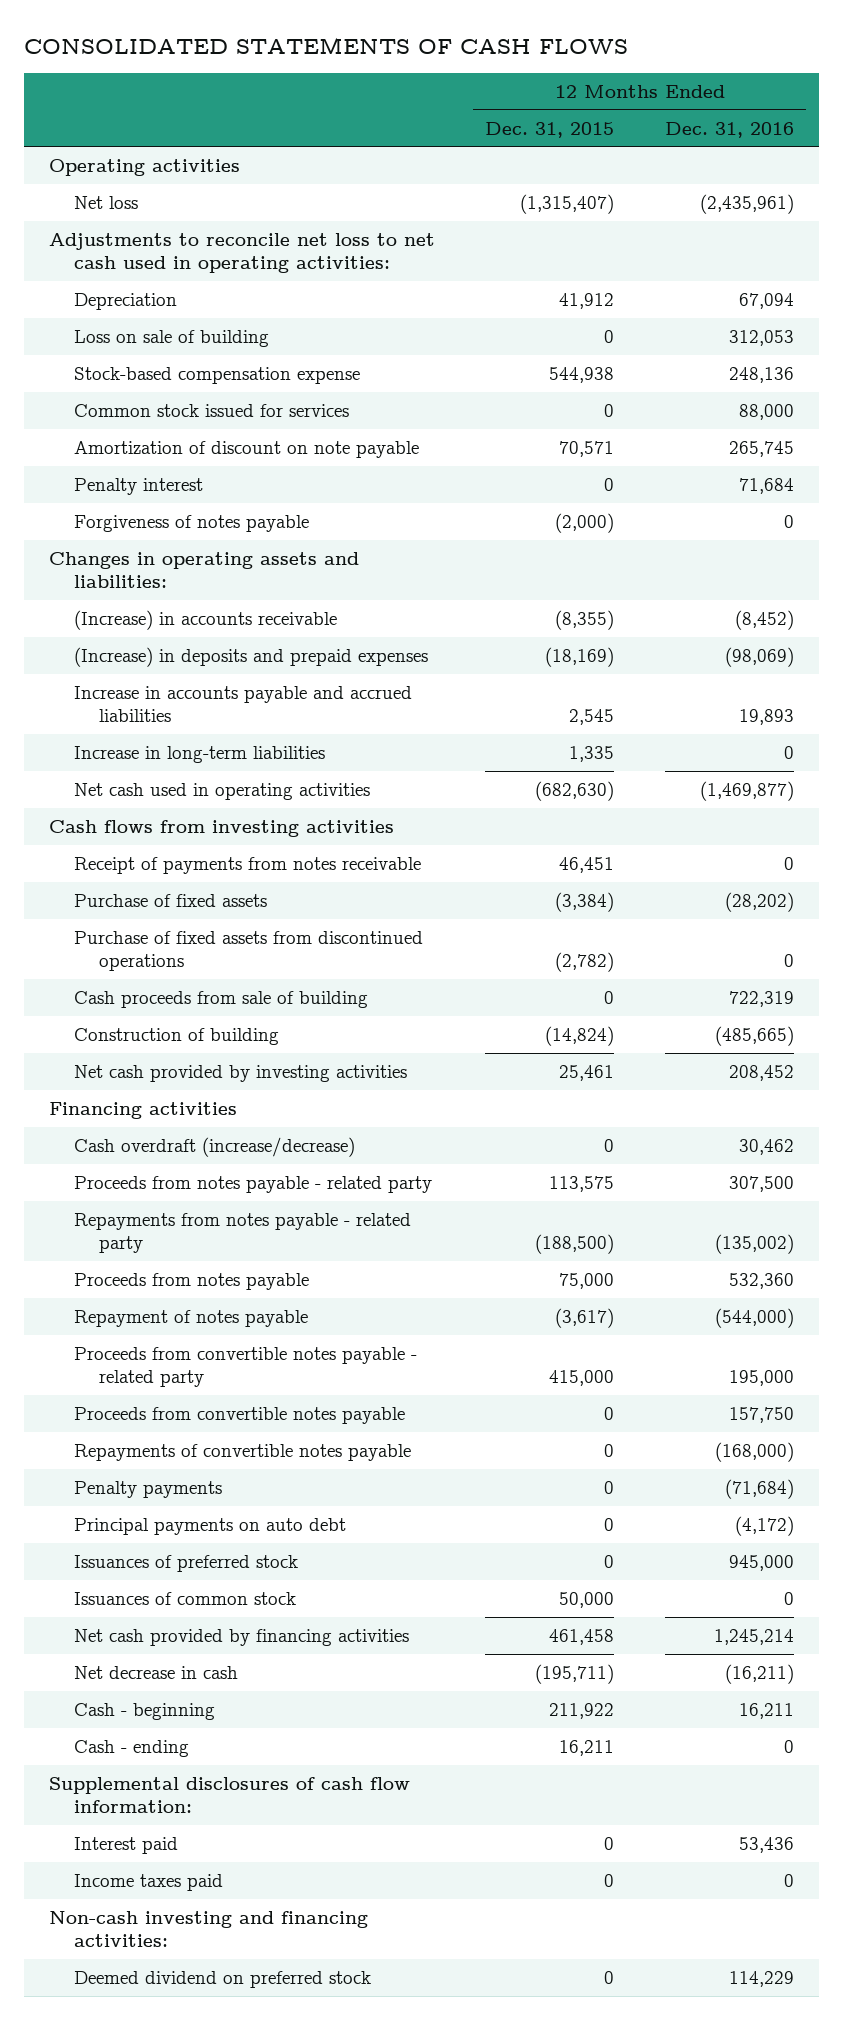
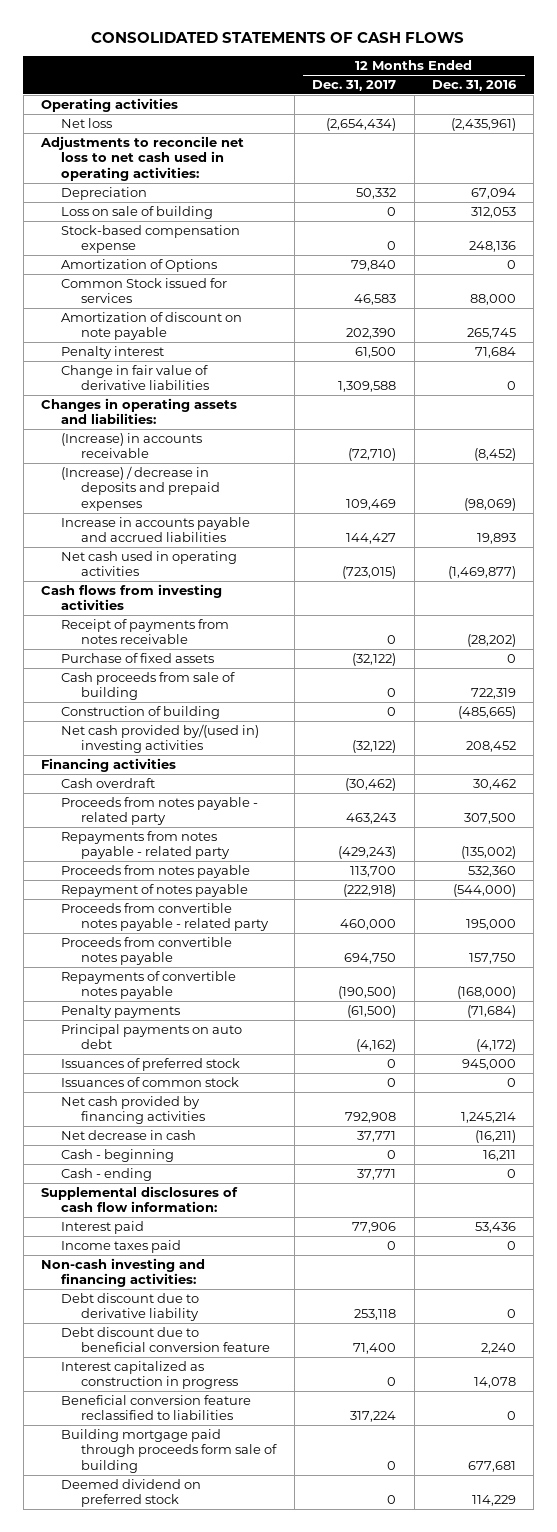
- | 12 Months Ended Dec. 31, 2015 | 12 Months Ended Dec. 31, 2016
+ | 12 Months Ended Dec. 31, 2017 | 12 Months Ended Dec. 31, 2016
- Common stock issued for services | 0 | 88,000
+ Amortization of Options | 79,840 | 0
+ Common Stock issued for services | 46,583 | 88,000
- Forgiveness of notes payable | (2,000) | 0
+ Change in fair value of derivative liabilities | 1,309,588 | 0
- (Increase) in deposits and prepaid expenses | (18,169) | (98,069)
+ (Increase) / decrease in deposits and prepaid expenses | 109,469 | (98,069)
- Increase in long-term liabilities | 1,335 | 0
- Receipt of payments from notes receivable | 46,451 | 0
- Purchase of fixed assets | (3,384) | (28,202)
- Purchase of fixed assets from discontinued operations | (2,782) | 0
+ Receipt of payments from notes receivable | 0 | (28,202)
+ Purchase of fixed assets | (32,122) | 0
- Net cash provided by investing activities | 25,461 | 208,452
+ Net cash provided by/(used in) investing activities | (32,122) | 208,452
- Cash overdraft (increase/decrease) | 0 | 30,462
+ Cash overdraft | (30,462) | 30,462
+ Debt discount due to derivative liability | 253,118 | 0
+ Debt discount due to beneficial conversion feature | 71,400 | 2,240
+ Interest capitalized as construction in progress | 0 | 14,078
+ Beneficial conversion feature reclassified to liabilities | 317,224 | 0
+ Building mortgage paid through proceeds form sale of building | 0 | 677,681

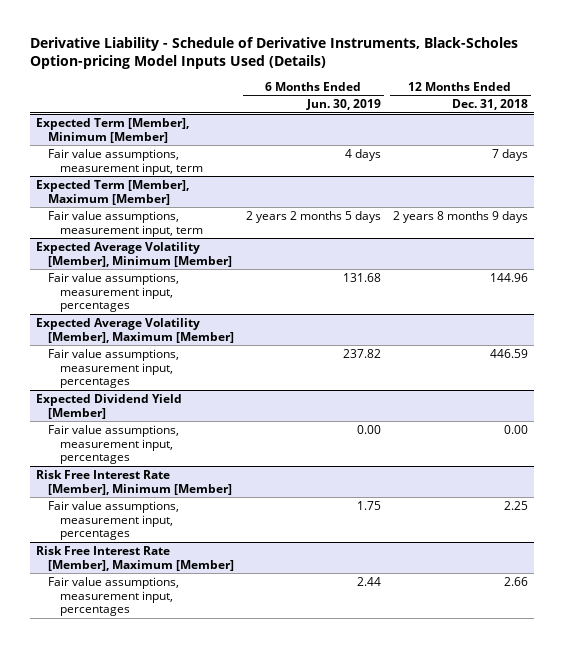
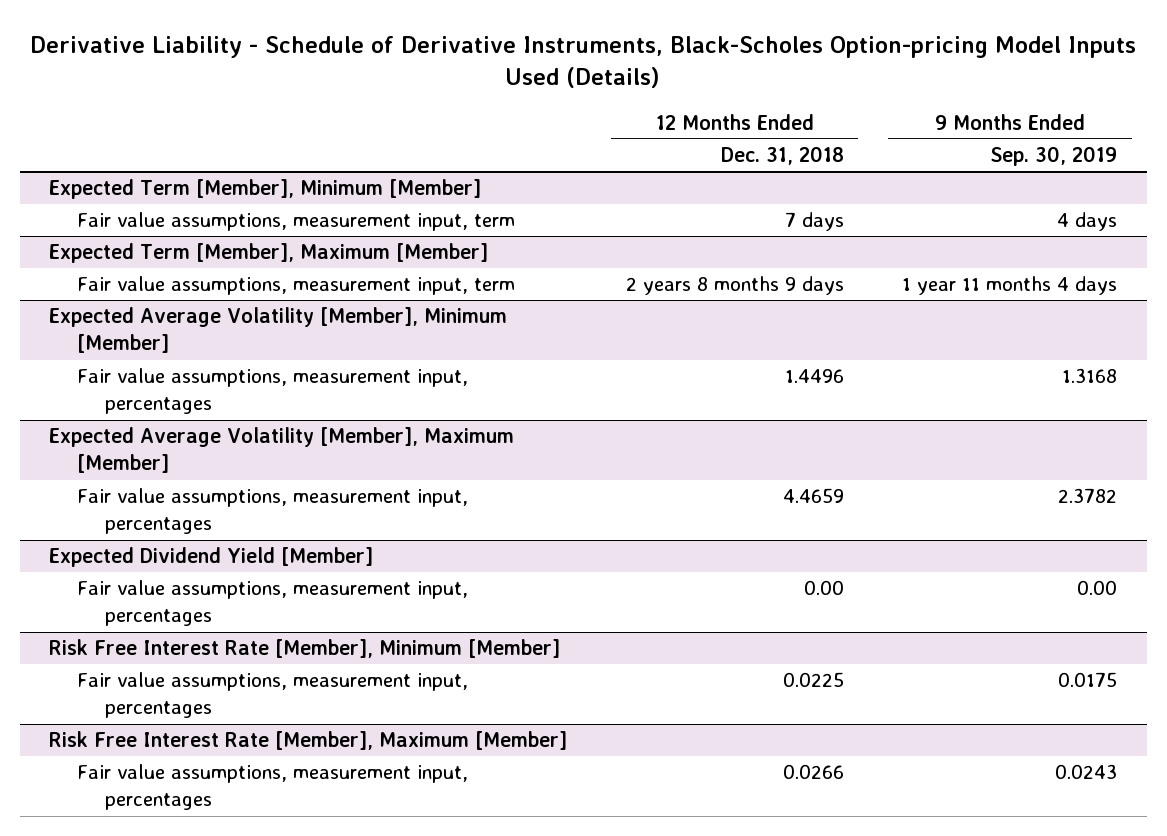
- | 6 Months Ended Jun. 30, 2019 | 12 Months Ended Dec. 31, 2018
+ | 12 Months Ended Dec. 31, 2018 | 9 Months Ended Sep. 30, 2019
@ Expected Average Volatility [Member], Minimum [Member]
- Fair value assumptions, measurement input, percentages | 131.68 | 144.96
+ Fair value assumptions, measurement input, percentages | 1.4496 | 1.3168
@ Expected Average Volatility [Member], Maximum [Member]
- Fair value assumptions, measurement input, percentages | 237.82 | 446.59
+ Fair value assumptions, measurement input, percentages | 4.4659 | 2.3782
@ Risk Free Interest Rate [Member], Minimum [Member]
- Fair value assumptions, measurement input, percentages | 1.75 | 2.25
+ Fair value assumptions, measurement input, percentages | 0.0225 | 0.0175
@ Risk Free Interest Rate [Member], Maximum [Member]
- Fair value assumptions, measurement input, percentages | 2.44 | 2.66
+ Fair value assumptions, measurement input, percentages | 0.0266 | 0.0243

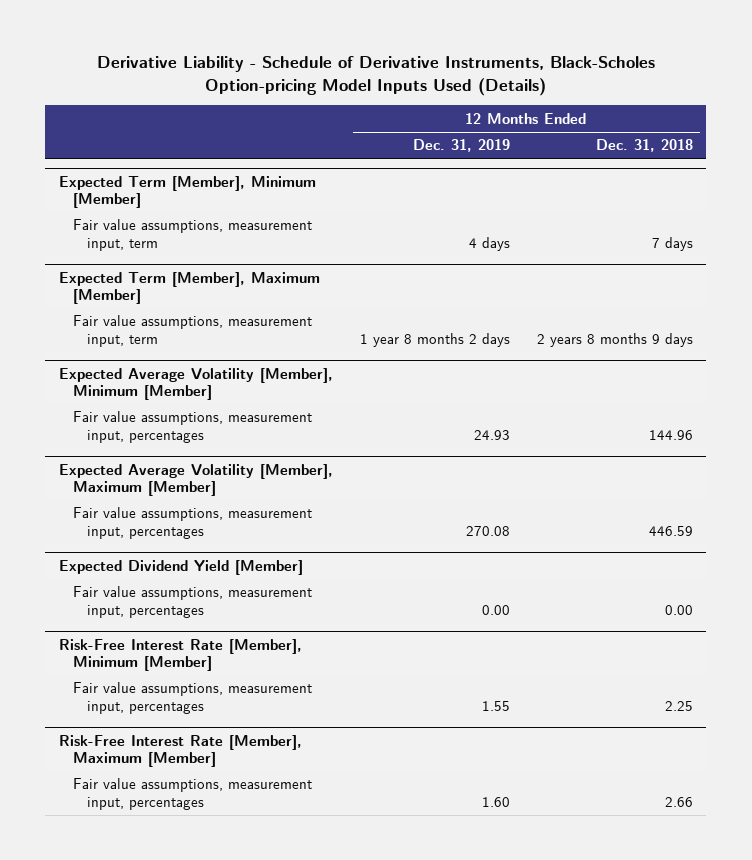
- | 12 Months Ended Dec. 31, 2018 | 9 Months Ended Sep. 30, 2019
+ | 12 Months Ended Dec. 31, 2019 | 12 Months Ended Dec. 31, 2018
@ Expected Average Volatility [Member], Minimum [Member]
- Fair value assumptions, measurement input, percentages | 1.4496 | 1.3168
+ Fair value assumptions, measurement input, percentages | 24.93 | 144.96
@ Expected Average Volatility [Member], Maximum [Member]
- Fair value assumptions, measurement input, percentages | 4.4659 | 2.3782
+ Fair value assumptions, measurement input, percentages | 270.08 | 446.59
- Risk Free Interest Rate [Member], Minimum [Member]
- Fair value assumptions, measurement input, percentages | 0.0225 | 0.0175
- Risk Free Interest Rate [Member], Maximum [Member]
- Fair value assumptions, measurement input, percentages | 0.0266 | 0.0243
+ Risk-Free Interest Rate [Member], Minimum [Member]
+ Fair value assumptions, measurement input, percentages | 1.55 | 2.25
+ Risk-Free Interest Rate [Member], Maximum [Member]
+ Fair value assumptions, measurement input, percentages | 1.60 | 2.66

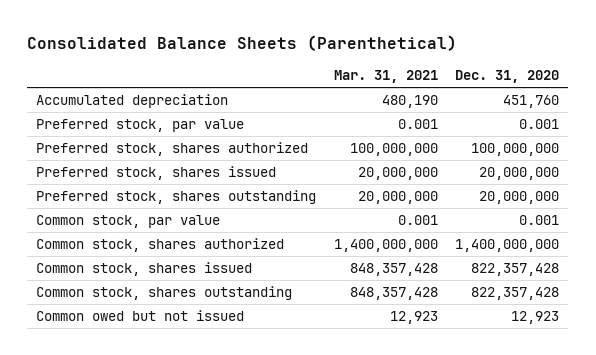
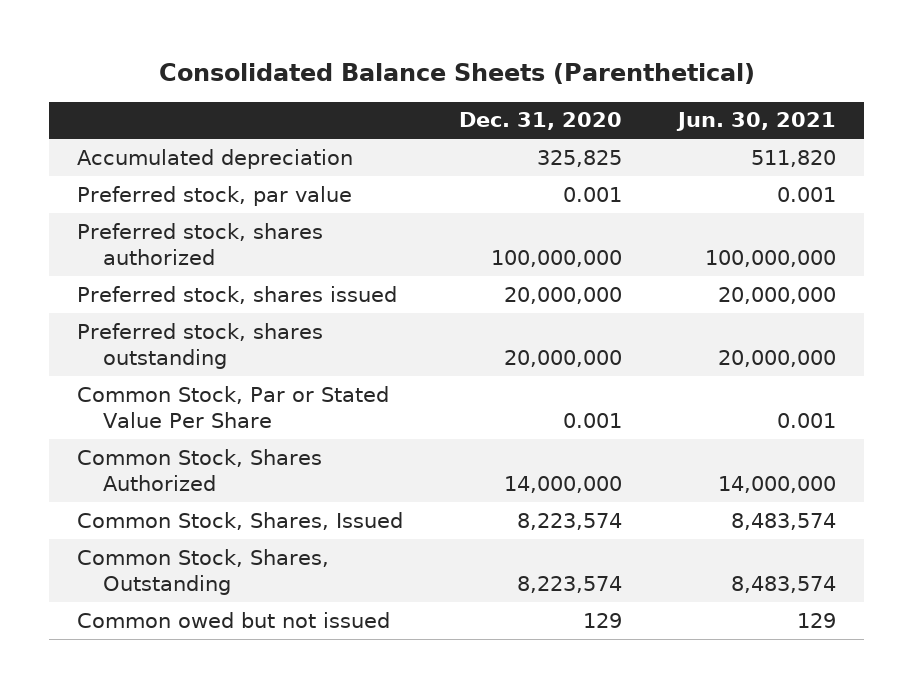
- | Mar. 31, 2021 | Dec. 31, 2020
+ | Dec. 31, 2020 | Jun. 30, 2021
- Accumulated depreciation | 480,190 | 451,760
+ Accumulated depreciation | 325,825 | 511,820
- Common stock, par value | 0.001 | 0.001
- Common stock, shares authorized | 1,400,000,000 | 1,400,000,000
- Common stock, shares issued | 848,357,428 | 822,357,428
- Common stock, shares outstanding | 848,357,428 | 822,357,428
- Common owed but not issued | 12,923 | 12,923
+ Common Stock, Par or Stated Value Per Share | 0.001 | 0.001
+ Common Stock, Shares Authorized | 14,000,000 | 14,000,000
+ Common Stock, Shares, Issued | 8,223,574 | 8,483,574
+ Common Stock, Shares, Outstanding | 8,223,574 | 8,483,574
+ Common owed but not issued | 129 | 129

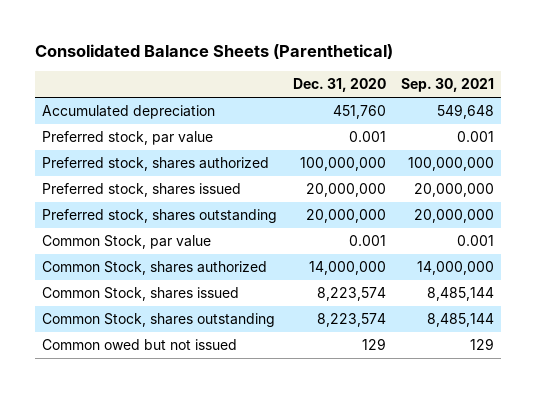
- | Dec. 31, 2020 | Jun. 30, 2021
+ | Dec. 31, 2020 | Sep. 30, 2021
- Accumulated depreciation | 325,825 | 511,820
+ Accumulated depreciation | 451,760 | 549,648
- Common Stock, Par or Stated Value Per Share | 0.001 | 0.001
- Common Stock, Shares Authorized | 14,000,000 | 14,000,000
- Common Stock, Shares, Issued | 8,223,574 | 8,483,574
- Common Stock, Shares, Outstanding | 8,223,574 | 8,483,574
+ Common Stock, par value | 0.001 | 0.001
+ Common Stock, shares authorized | 14,000,000 | 14,000,000
+ Common Stock, shares issued | 8,223,574 | 8,485,144
+ Common Stock, shares outstanding | 8,223,574 | 8,485,144

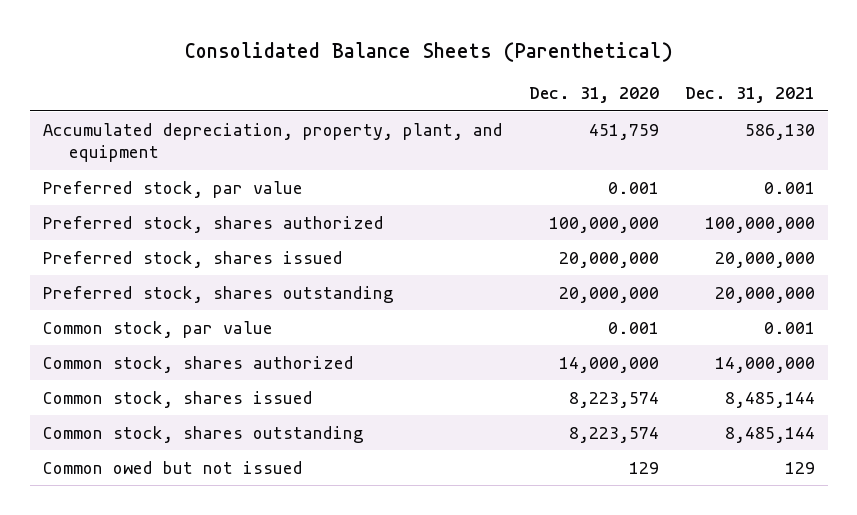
- | Dec. 31, 2020 | Sep. 30, 2021
+ | Dec. 31, 2020 | Dec. 31, 2021
- Accumulated depreciation | 451,760 | 549,648
+ Accumulated depreciation, property, plant, and equipment | 451,759 | 586,130
- Common Stock, par value | 0.001 | 0.001
- Common Stock, shares authorized | 14,000,000 | 14,000,000
- Common Stock, shares issued | 8,223,574 | 8,485,144
- Common Stock, shares outstanding | 8,223,574 | 8,485,144
+ Common stock, par value | 0.001 | 0.001
+ Common stock, shares authorized | 14,000,000 | 14,000,000
+ Common stock, shares issued | 8,223,574 | 8,485,144
+ Common stock, shares outstanding | 8,223,574 | 8,485,144

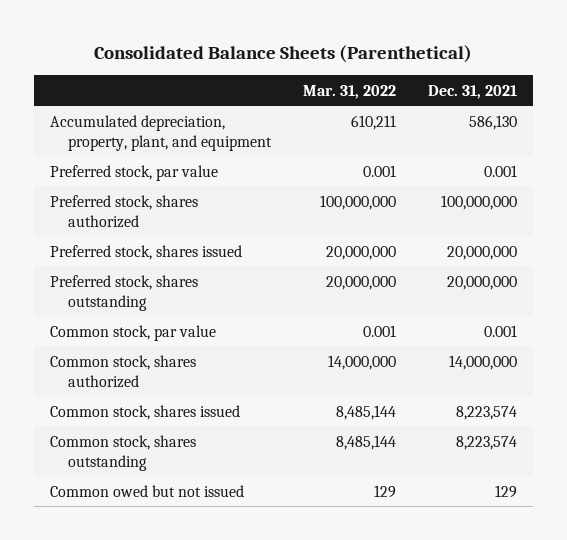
- | Dec. 31, 2020 | Dec. 31, 2021
+ | Mar. 31, 2022 | Dec. 31, 2021
- Common stock, shares issued | 8,223,574 | 8,485,144
- Common stock, shares outstanding | 8,223,574 | 8,485,144
+ Common stock, shares issued | 8,485,144 | 8,223,574
+ Common stock, shares outstanding | 8,485,144 | 8,223,574

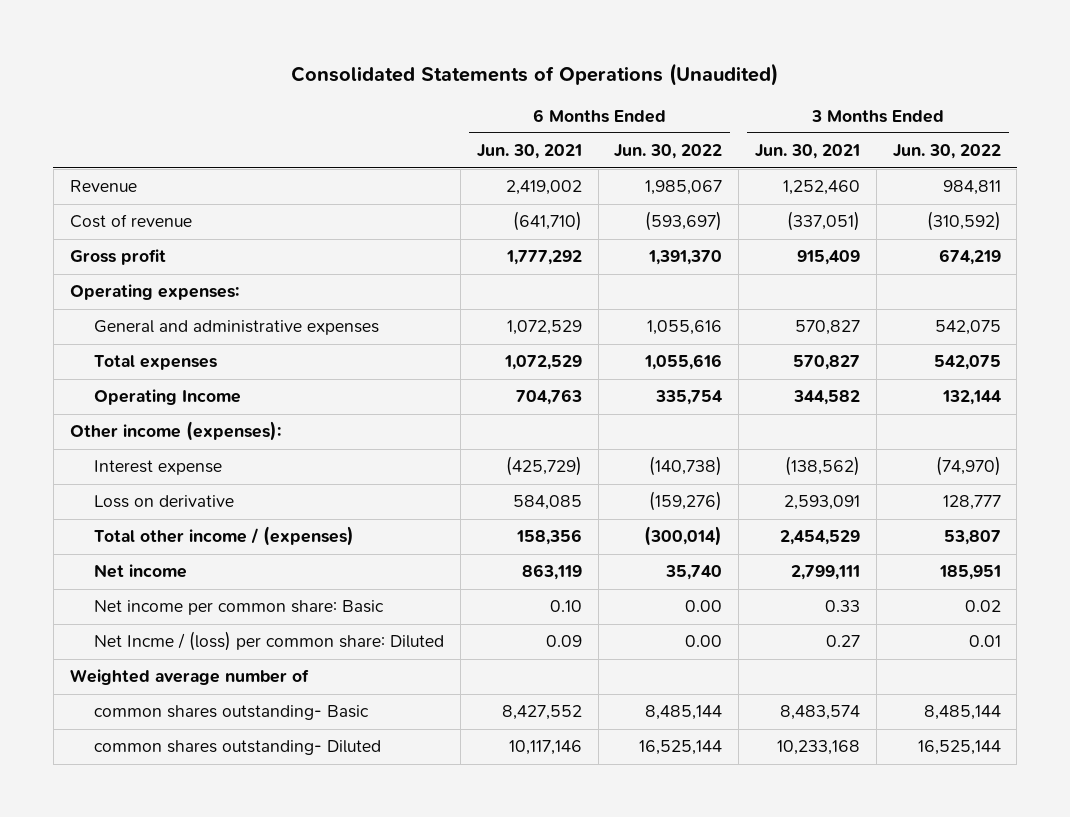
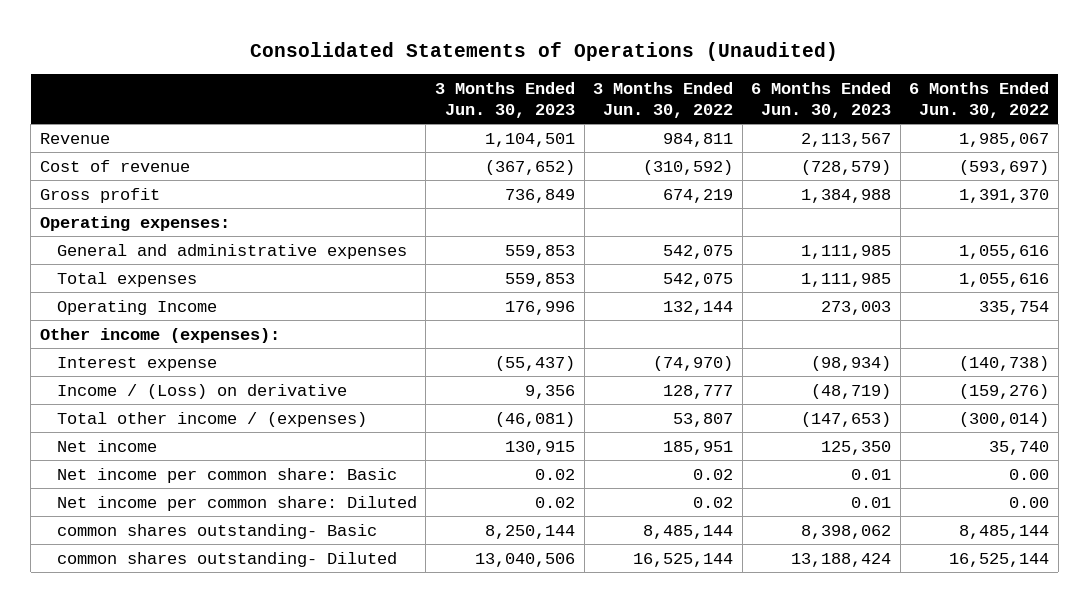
- | 6 Months Ended Jun. 30, 2021 | 6 Months Ended Jun. 30, 2022 | 3 Months Ended Jun. 30, 2021 | 3 Months Ended Jun. 30, 2022
+ | 3 Months Ended Jun. 30, 2023 | 3 Months Ended Jun. 30, 2022 | 6 Months Ended Jun. 30, 2023 | 6 Months Ended Jun. 30, 2022
- Loss on derivative | 584,085 | (159,276) | 2,593,091 | 128,777
+ Income / (Loss) on derivative | 9,356 | 128,777 | (48,719) | (159,276)
- Net Incme / (loss) per common share: Diluted | 0.09 | 0.00 | 0.27 | 0.01
- Weighted average number of
+ Net income per common share: Diluted | 0.02 | 0.02 | 0.01 | 0.00

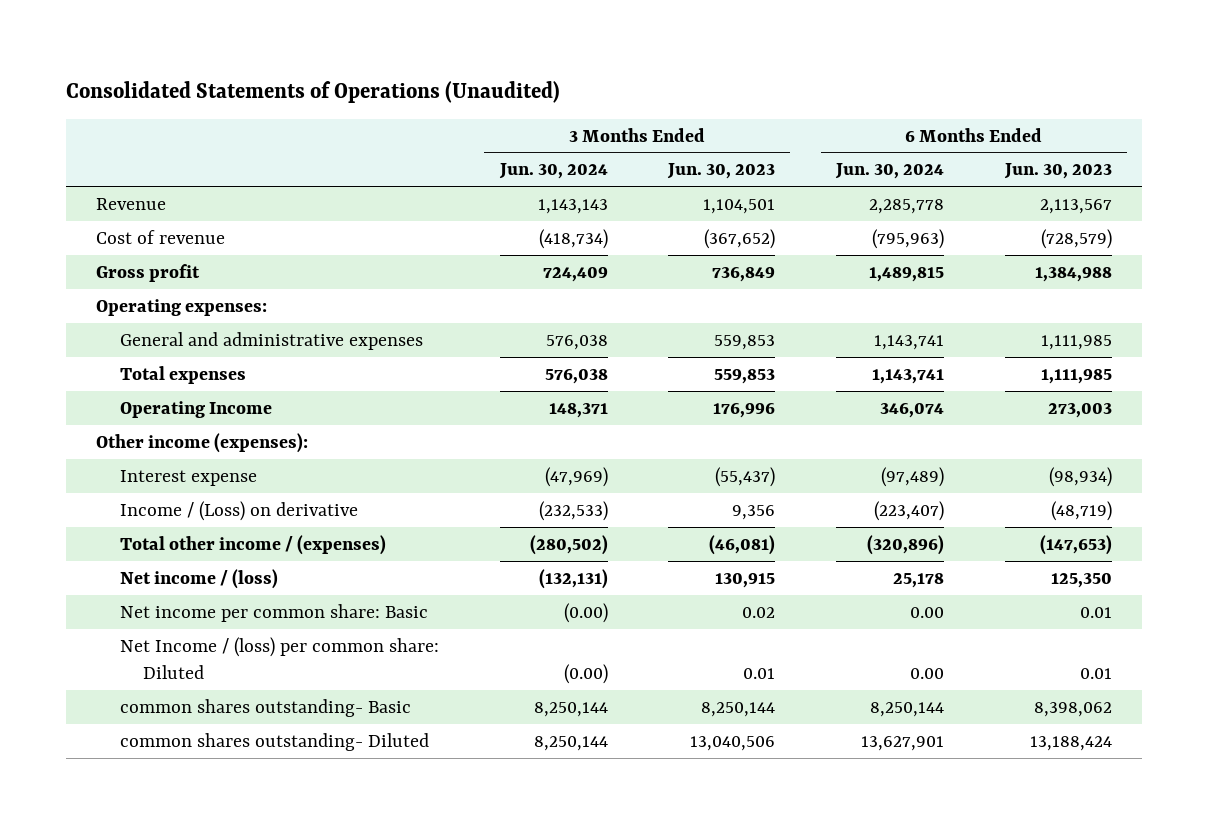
- | 3 Months Ended Jun. 30, 2023 | 3 Months Ended Jun. 30, 2022 | 6 Months Ended Jun. 30, 2023 | 6 Months Ended Jun. 30, 2022
+ | 3 Months Ended Jun. 30, 2024 | 3 Months Ended Jun. 30, 2023 | 6 Months Ended Jun. 30, 2024 | 6 Months Ended Jun. 30, 2023
- Net income | 130,915 | 185,951 | 125,350 | 35,740
+ Net income / (loss) | (132,131) | 130,915 | 25,178 | 125,350
- Net income per common share: Diluted | 0.02 | 0.02 | 0.01 | 0.00
+ Net Income / (loss) per common share: Diluted | (0.00) | 0.01 | 0.00 | 0.01

